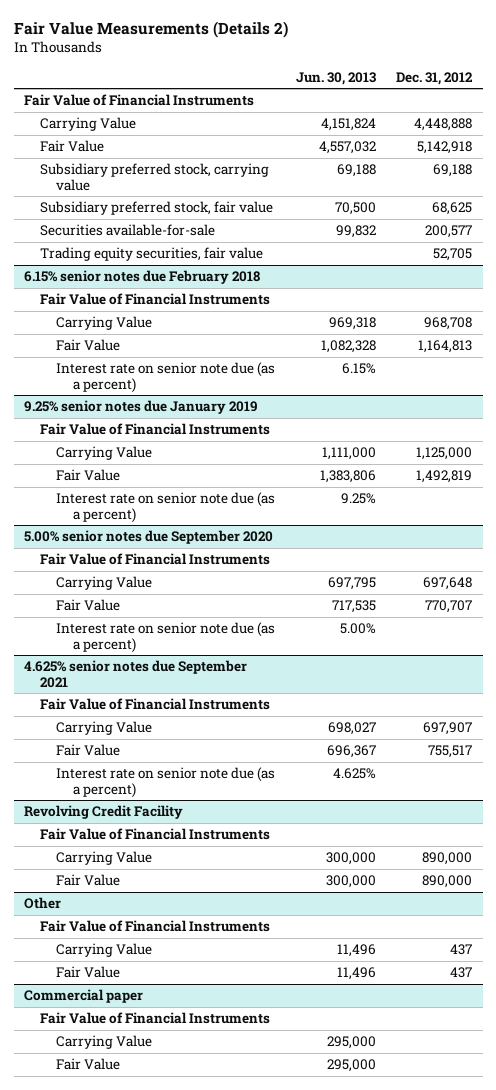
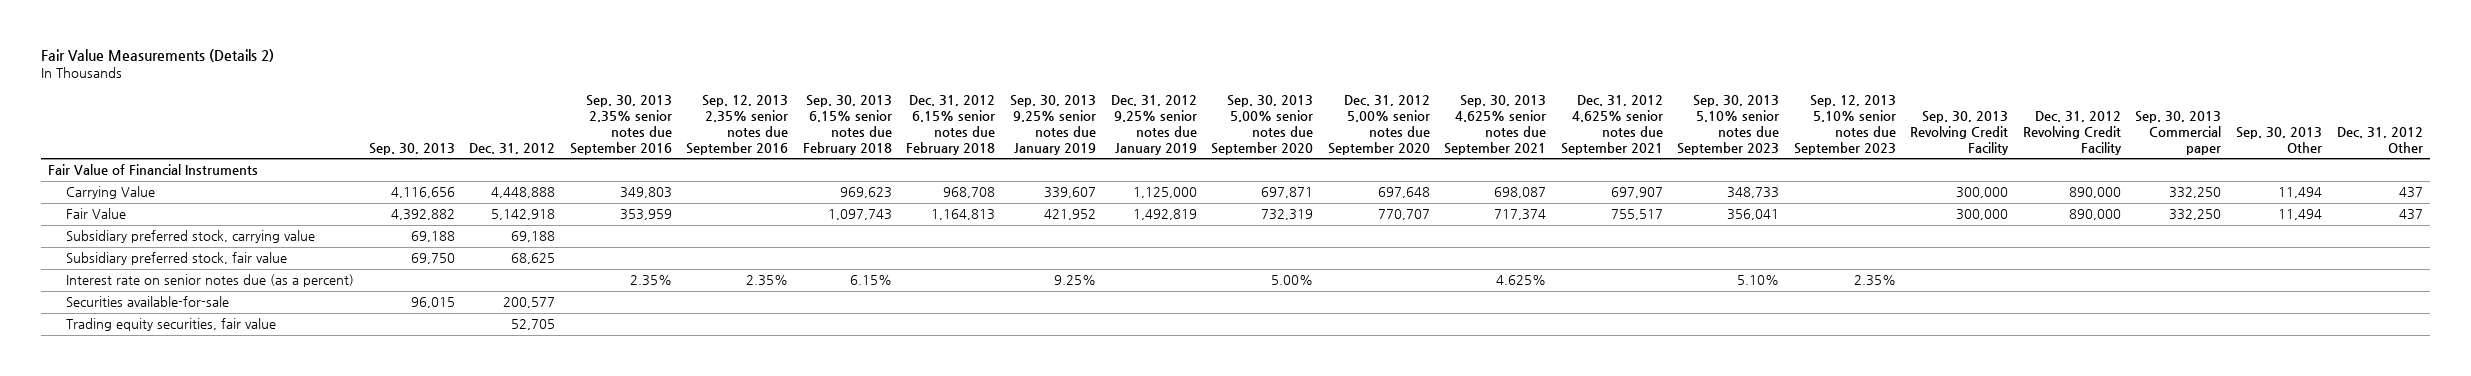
- | Jun. 30, 2013 | Dec. 31, 2012
+ | Sep. 30, 2013 | Dec. 31, 2012 | Sep. 30, 2013 2.35% senior notes due September 2016 | Sep. 12, 2013 2.35% senior notes due September 2016 | Sep. 30, 2013 6.15% senior notes due February 2018 | Dec. 31, 2012 6.15% senior notes due February 2018 | Sep. 30, 2013 9.25% senior notes due January 2019 | Dec. 31, 2012 9.25% senior notes due January 2019 | Sep. 30, 2013 5.00% senior notes due September 2020 | Dec. 31, 2012 5.00% senior notes due September 2020 | Sep. 30, 2013 4.625% senior notes due September 2021 | Dec. 31, 2012 4.625% senior notes due September 2021 | Sep. 30, 2013 5.10% senior notes due September 2023 | Sep. 12, 2013 5.10% senior notes due September 2023 | Sep. 30, 2013 Revolving Credit Facility | Dec. 31, 2012 Revolving Credit Facility | Sep. 30, 2013 Commercial paper | Sep. 30, 2013 Other | Dec. 31, 2012 Other
+ Interest rate on senior notes due (as a percent) | | | 2.35% | 2.35% | 6.15% | | 9.25% | | 5.00% | | 4.625% | | 5.10% | 2.35% | | | | |
- 6.15% senior notes due February 2018
- Fair Value of Financial Instruments
- Carrying Value | 969,318 | 968,708
- Fair Value | 1,082,328 | 1,164,813
- Interest rate on senior note due (as a percent) | 6.15% |
- 9.25% senior notes due January 2019
- Fair Value of Financial Instruments
- Carrying Value | 1,111,000 | 1,125,000
- Fair Value | 1,383,806 | 1,492,819
- Interest rate on senior note due (as a percent) | 9.25% |
- 5.00% senior notes due September 2020
- Fair Value of Financial Instruments
- Carrying Value | 697,795 | 697,648
- Fair Value | 717,535 | 770,707
- Interest rate on senior note due (as a percent) | 5.00% |
- 4.625% senior notes due September 2021
- Fair Value of Financial Instruments
- Carrying Value | 698,027 | 697,907
- Fair Value | 696,367 | 755,517
- Interest rate on senior note due (as a percent) | 4.625% |
- Revolving Credit Facility
- Fair Value of Financial Instruments
- Carrying Value | 300,000 | 890,000
- Fair Value | 300,000 | 890,000
- Other
- Fair Value of Financial Instruments
- Carrying Value | 11,496 | 437
- Fair Value | 11,496 | 437
- Commercial paper
- Fair Value of Financial Instruments
- Carrying Value | 295,000 |
- Fair Value | 295,000 |

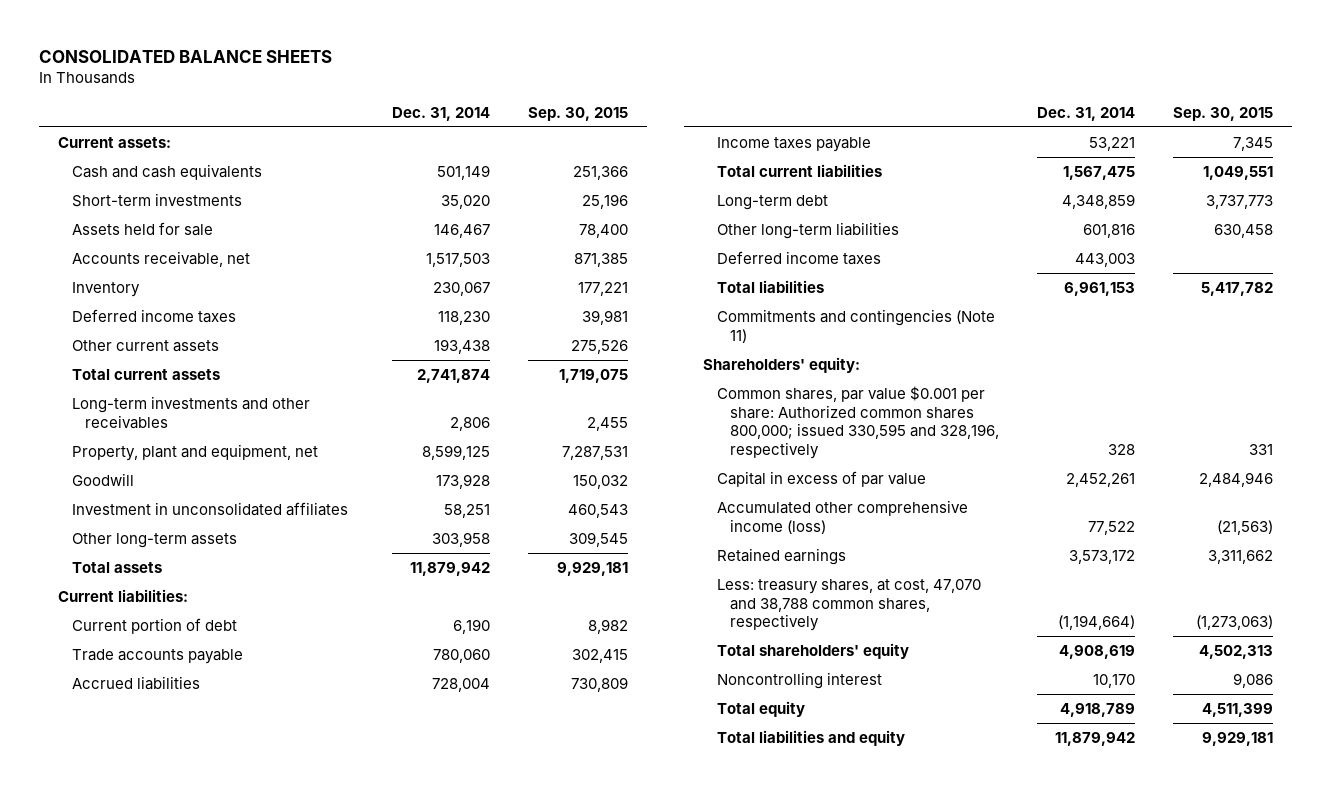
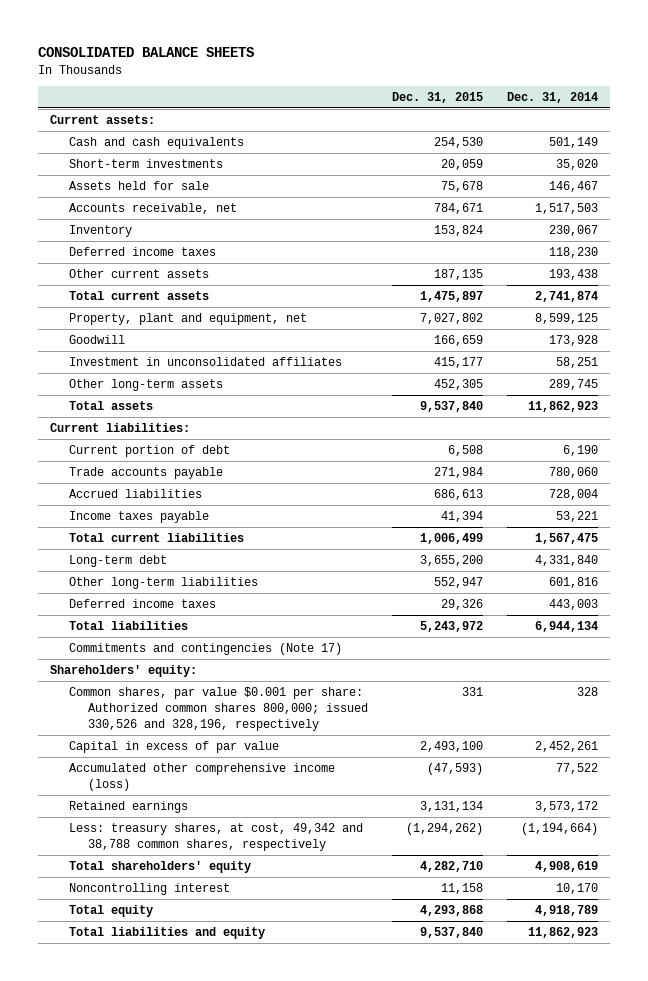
- | Dec. 31, 2014 | Sep. 30, 2015
+ | Dec. 31, 2015 | Dec. 31, 2014
- Long-term investments and other receivables | 2,806 | 2,455
- Other long-term assets | 303,958 | 309,545
- Total assets | 11,879,942 | 9,929,181
+ Other long-term assets | 452,305 | 289,745
+ Total assets | 9,537,840 | 11,862,923
- Long-term debt | 4,348,859 | 3,737,773
+ Long-term debt | 3,655,200 | 4,331,840
- Total liabilities | 6,961,153 | 5,417,782
- Commitments and contingencies (Note 11)
+ Total liabilities | 5,243,972 | 6,944,134
+ Commitments and contingencies (Note 17)
- Common shares, par value $0.001 per share: Authorized common shares 800,000; issued 330,595 and 328,196, respectively | 328 | 331
+ Common shares, par value $0.001 per share: Authorized common shares 800,000; issued 330,526 and 328,196, respectively | 331 | 328
- Less: treasury shares, at cost, 47,070 and 38,788 common shares, respectively | (1,194,664) | (1,273,063)
+ Less: treasury shares, at cost, 49,342 and 38,788 common shares, respectively | (1,294,262) | (1,194,664)
- Total liabilities and equity | 11,879,942 | 9,929,181
+ Total liabilities and equity | 9,537,840 | 11,862,923

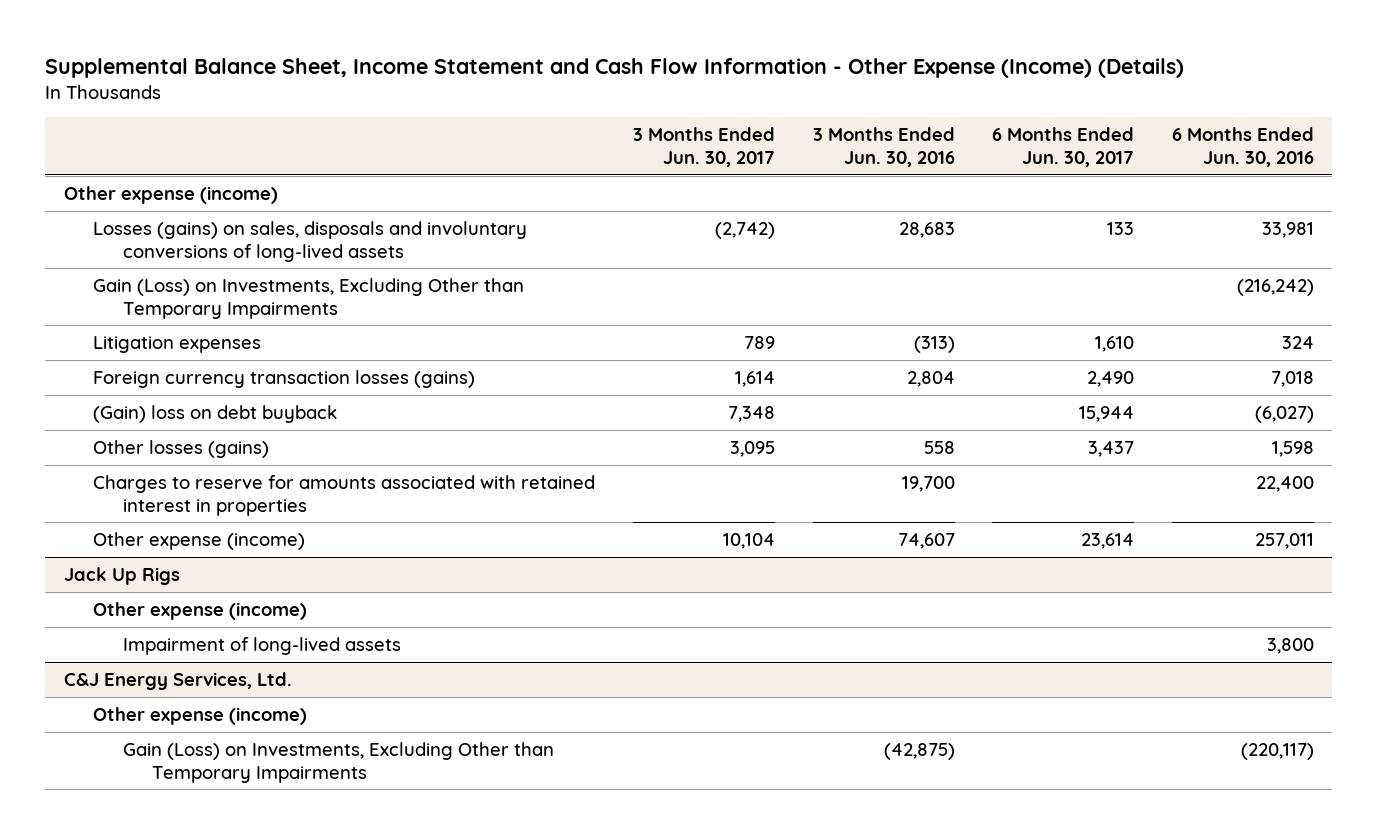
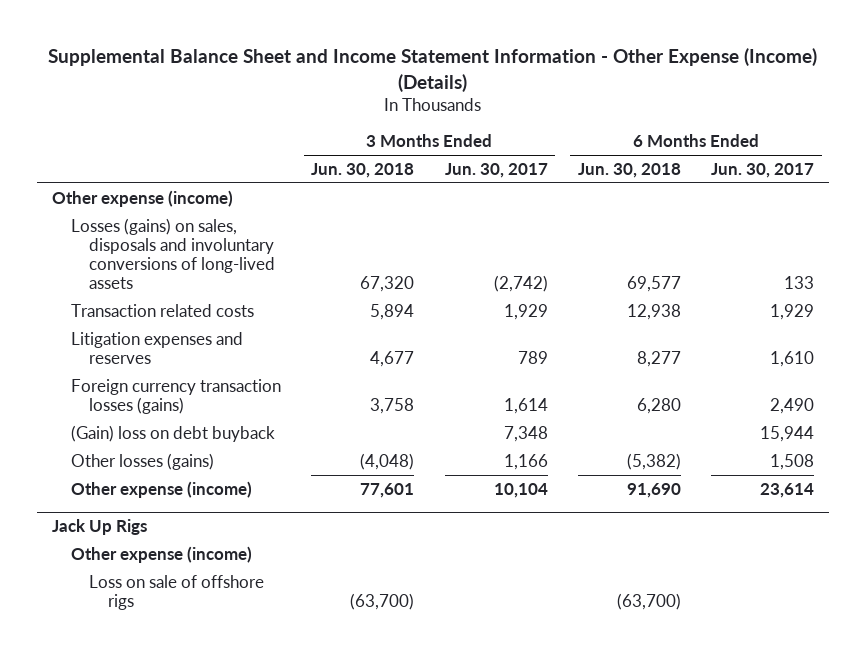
- Supplemental Balance Sheet, Income Statement and Cash Flow Information - Other Expense (Income) (Details)
+ Supplemental Balance Sheet and Income Statement Information - Other Expense (Income) (Details)
- | 3 Months Ended Jun. 30, 2017 | 3 Months Ended Jun. 30, 2016 | 6 Months Ended Jun. 30, 2017 | 6 Months Ended Jun. 30, 2016
+ | 3 Months Ended Jun. 30, 2018 | 3 Months Ended Jun. 30, 2017 | 6 Months Ended Jun. 30, 2018 | 6 Months Ended Jun. 30, 2017
- Gain (Loss) on Investments, Excluding Other than Temporary Impairments | | | | (216,242)
- Litigation expenses | 789 | (313) | 1,610 | 324
+ Transaction related costs | 5,894 | 1,929 | 12,938 | 1,929
+ Litigation expenses and reserves | 4,677 | 789 | 8,277 | 1,610
- Other losses (gains) | 3,095 | 558 | 3,437 | 1,598
- Charges to reserve for amounts associated with retained interest in properties | | 19,700 | | 22,400
+ Other losses (gains) | (4,048) | 1,166 | (5,382) | 1,508
@ Jack Up Rigs
- Impairment of long-lived assets | | | | 3,800
- C&J Energy Services, Ltd.
- Other expense (income)
- Gain (Loss) on Investments, Excluding Other than Temporary Impairments | | (42,875) | | (220,117)
@ Jack Up Rigs
+ Loss on sale of offshore rigs | (63,700) | | (63,700) |

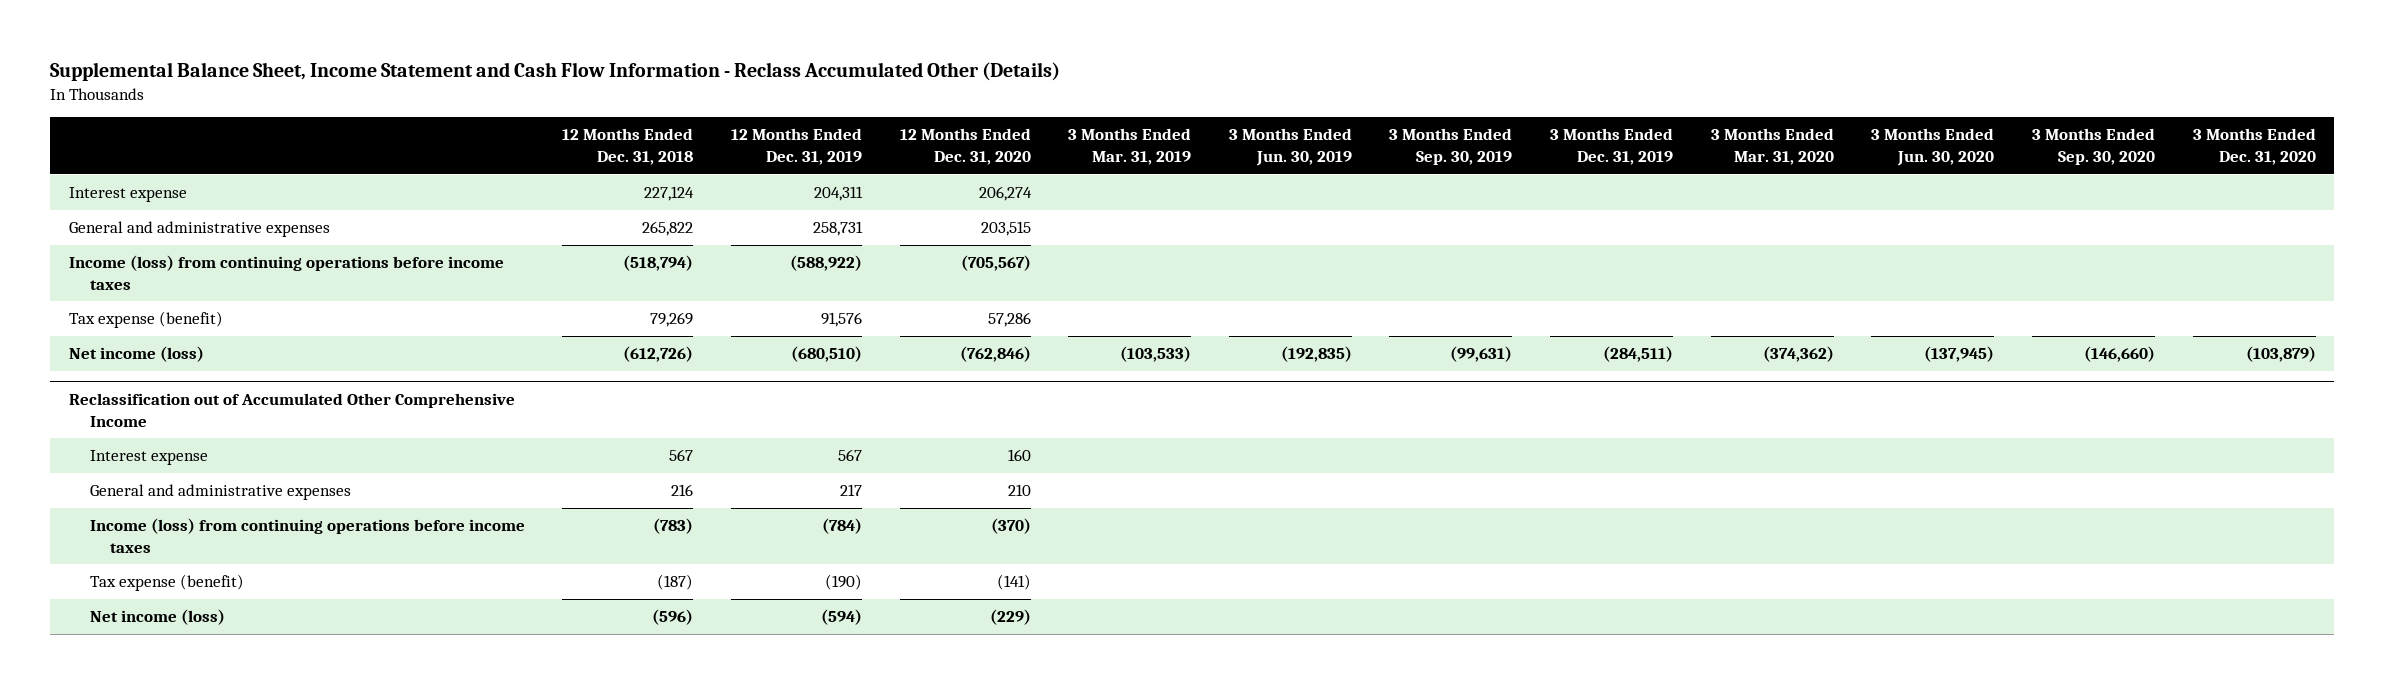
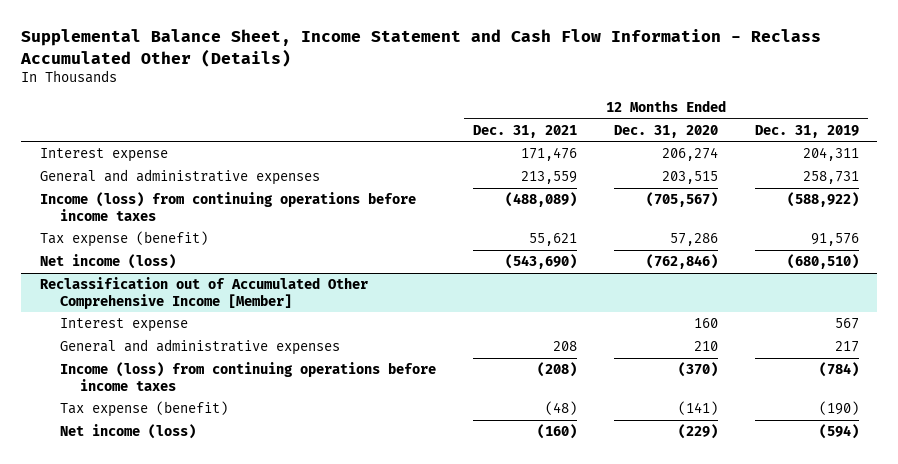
- | 12 Months Ended Dec. 31, 2018 | 12 Months Ended Dec. 31, 2019 | 12 Months Ended Dec. 31, 2020 | 3 Months Ended Mar. 31, 2019 | 3 Months Ended Jun. 30, 2019 | 3 Months Ended Sep. 30, 2019 | 3 Months Ended Dec. 31, 2019 | 3 Months Ended Mar. 31, 2020 | 3 Months Ended Jun. 30, 2020 | 3 Months Ended Sep. 30, 2020 | 3 Months Ended Dec. 31, 2020
+ | 12 Months Ended Dec. 31, 2021 | 12 Months Ended Dec. 31, 2020 | 12 Months Ended Dec. 31, 2019
- Reclassification out of Accumulated Other Comprehensive Income
+ Reclassification out of Accumulated Other Comprehensive Income [Member]

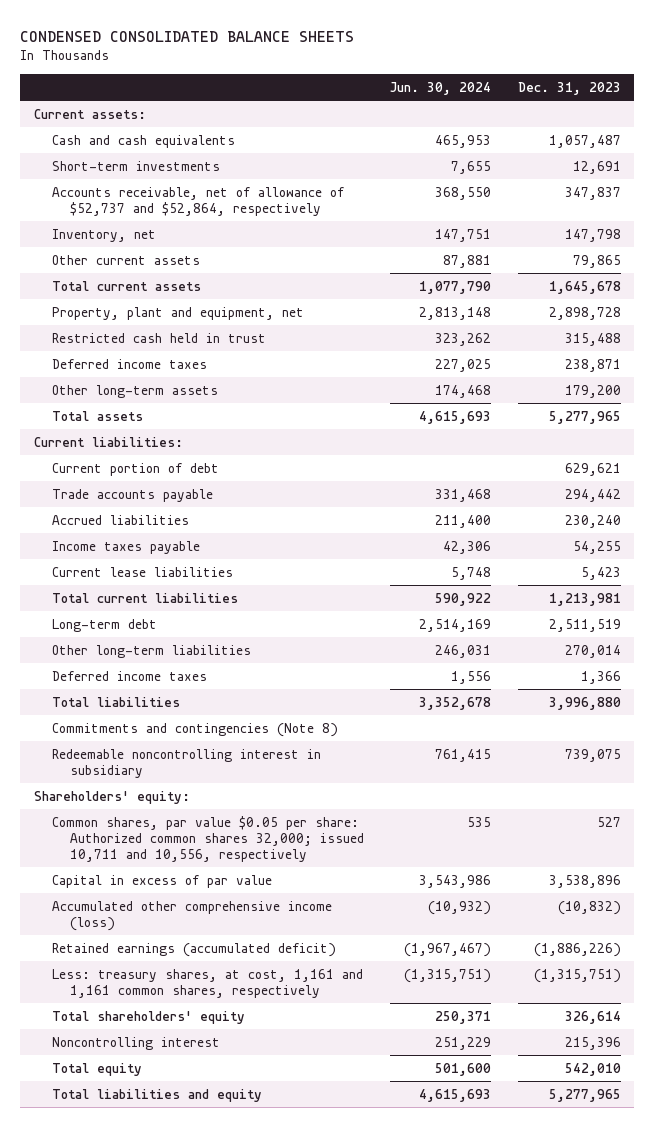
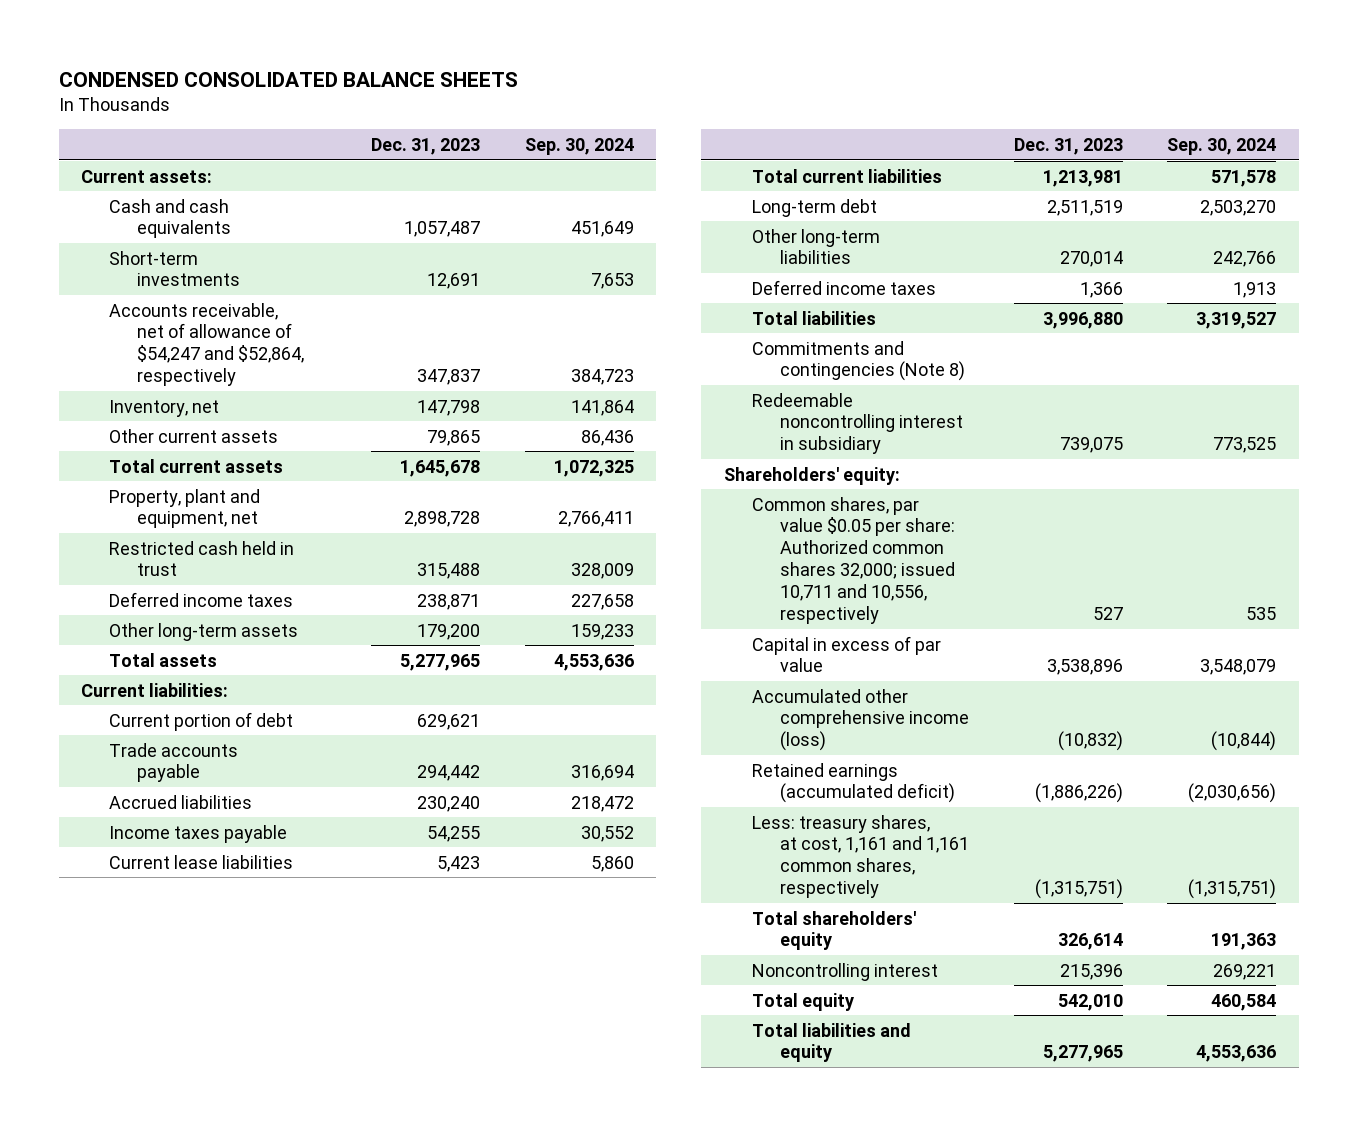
- | Jun. 30, 2024 | Dec. 31, 2023
+ | Dec. 31, 2023 | Sep. 30, 2024
- Accounts receivable, net of allowance of $52,737 and $52,864, respectively | 368,550 | 347,837
+ Accounts receivable, net of allowance of $54,247 and $52,864, respectively | 347,837 | 384,723

